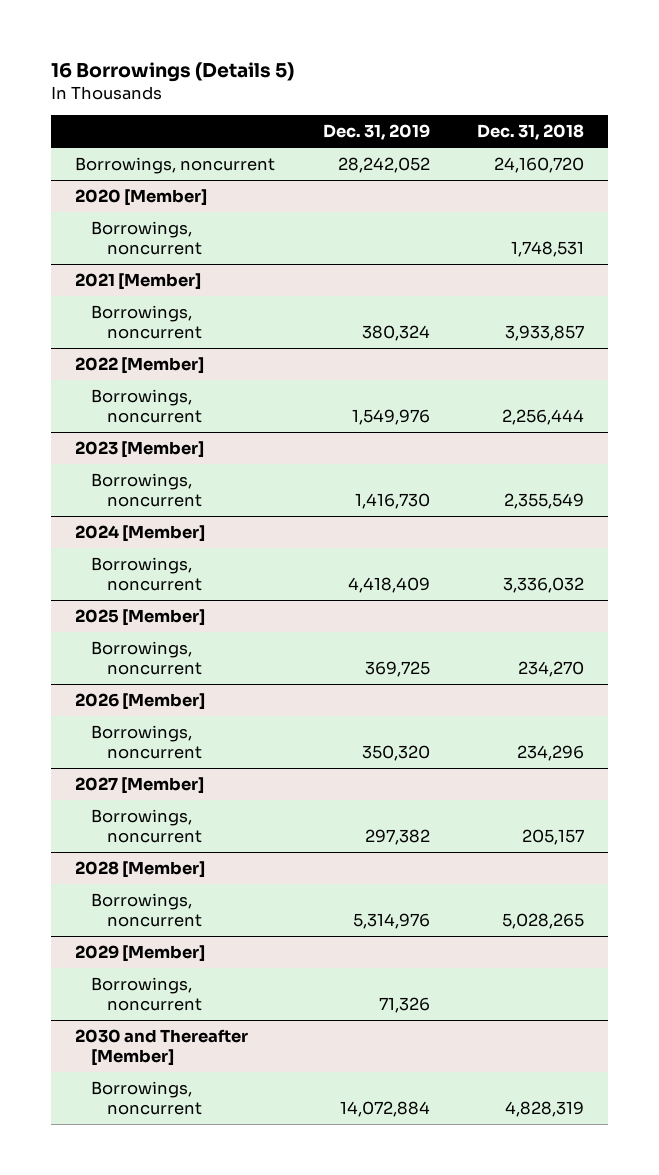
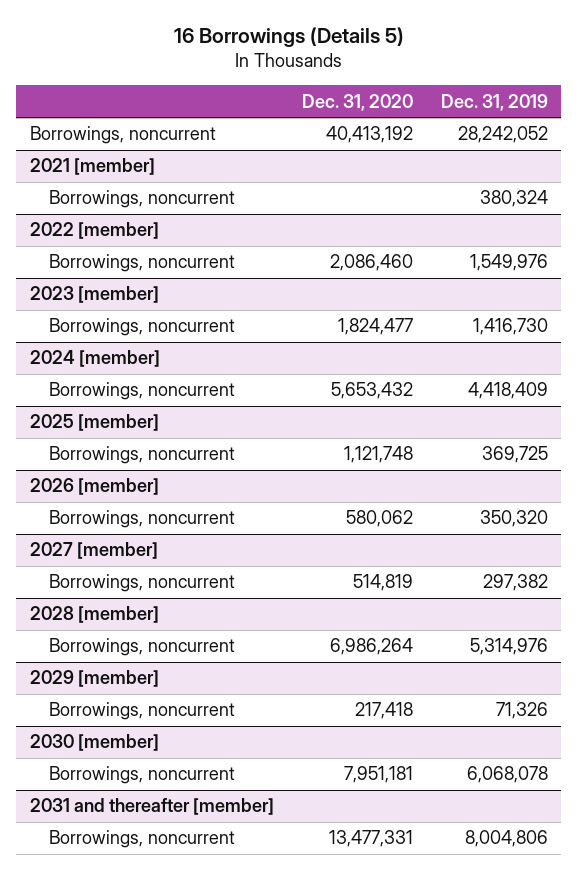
- | Dec. 31, 2019 | Dec. 31, 2018
+ | Dec. 31, 2020 | Dec. 31, 2019
- 2020 [Member]
- Borrowings, noncurrent | | 1,748,531
- 2021 [Member]
+ 2021 [member]
- 2022 [Member]
+ 2022 [member]
- 2023 [Member]
+ 2023 [member]
- 2024 [Member]
+ 2024 [member]
- 2025 [Member]
+ 2025 [member]
- 2026 [Member]
+ 2026 [member]
- 2027 [Member]
+ 2027 [member]
- 2028 [Member]
+ 2028 [member]
- 2029 [Member]
+ 2029 [member]
- 2030 and Thereafter [Member]
- Borrowings, noncurrent | 14,072,884 | 4,828,319
+ 2030 [member]
+ Borrowings, noncurrent | 7,951,181 | 6,068,078
+ 2031 and thereafter [member]
+ Borrowings, noncurrent | 13,477,331 | 8,004,806

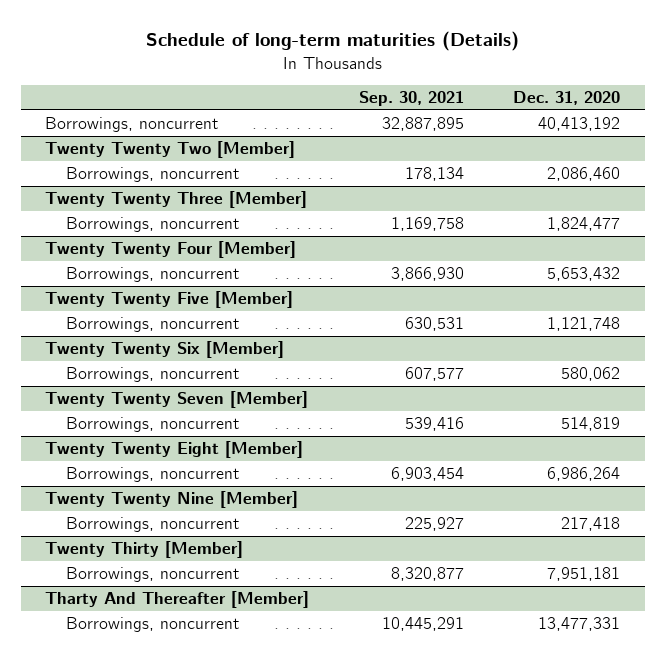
- 16 Borrowings (Details 5)
+ Schedule of long-term maturities (Details)
- | Dec. 31, 2020 | Dec. 31, 2019
+ | Sep. 30, 2021 | Dec. 31, 2020
- 2021 [member]
- Borrowings, noncurrent | | 380,324
- 2022 [member]
+ Twenty Twenty Two [Member]
- 2023 [member]
+ Twenty Twenty Three [Member]
- 2024 [member]
+ Twenty Twenty Four [Member]
- 2025 [member]
+ Twenty Twenty Five [Member]
- 2026 [member]
+ Twenty Twenty Six [Member]
- 2027 [member]
+ Twenty Twenty Seven [Member]
- 2028 [member]
+ Twenty Twenty Eight [Member]
- 2029 [member]
+ Twenty Twenty Nine [Member]
- 2030 [member]
+ Twenty Thirty [Member]
- 2031 and thereafter [member]
+ Tharty And Thereafter [Member]

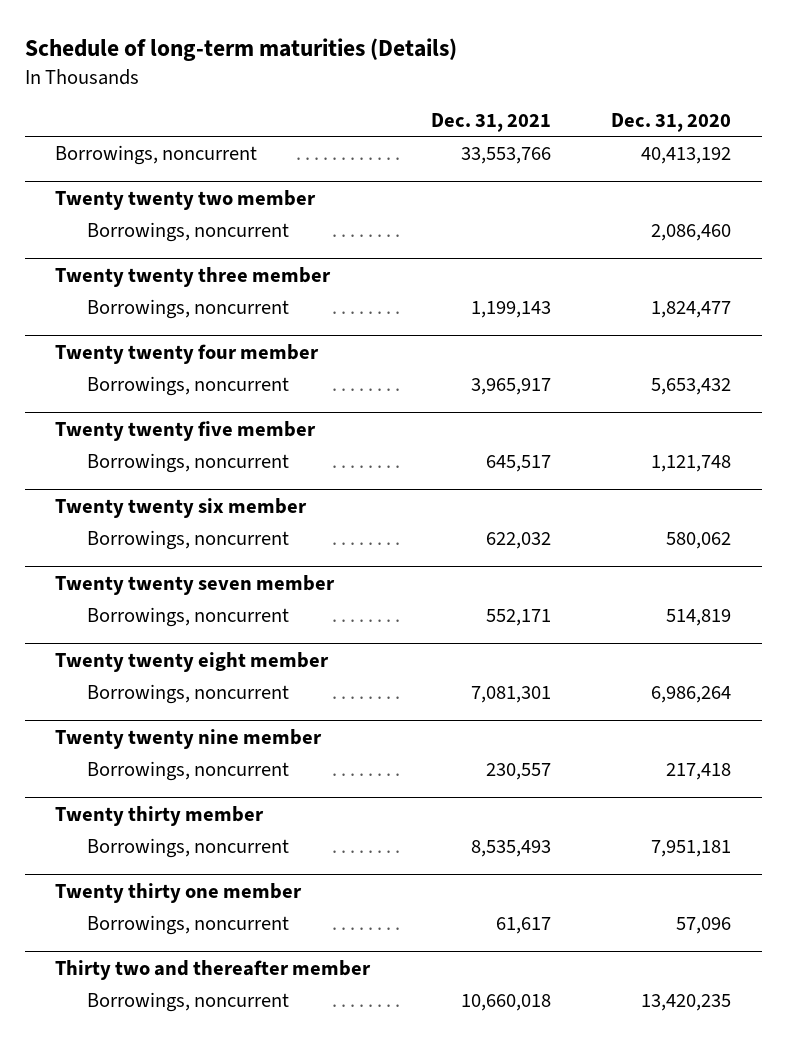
- | Sep. 30, 2021 | Dec. 31, 2020
+ | Dec. 31, 2021 | Dec. 31, 2020
- Twenty Twenty Two [Member]
+ Twenty twenty two member
- Twenty Twenty Three [Member]
+ Twenty twenty three member
- Twenty Twenty Four [Member]
+ Twenty twenty four member
- Twenty Twenty Five [Member]
+ Twenty twenty five member
- Twenty Twenty Six [Member]
+ Twenty twenty six member
- Twenty Twenty Seven [Member]
+ Twenty twenty seven member
- Twenty Twenty Eight [Member]
+ Twenty twenty eight member
- Twenty Twenty Nine [Member]
+ Twenty twenty nine member
- Twenty Thirty [Member]
+ Twenty thirty member
- Tharty And Thereafter [Member]
- Borrowings, noncurrent | 10,445,291 | 13,477,331
+ Twenty thirty one member
+ Borrowings, noncurrent | 61,617 | 57,096
+ Thirty two and thereafter member
+ Borrowings, noncurrent | 10,660,018 | 13,420,235

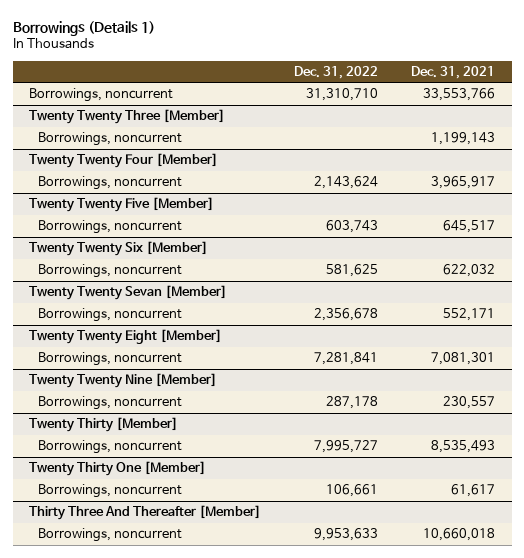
- Schedule of long-term maturities (Details)
+ Borrowings (Details 1)
- | Dec. 31, 2021 | Dec. 31, 2020
+ | Dec. 31, 2022 | Dec. 31, 2021
- Twenty twenty two member
- Borrowings, noncurrent | | 2,086,460
- Twenty twenty three member
+ Twenty Twenty Three [Member]
- Twenty twenty four member
+ Twenty Twenty Four [Member]
- Twenty twenty five member
+ Twenty Twenty Five [Member]
- Twenty twenty six member
+ Twenty Twenty Six [Member]
- Twenty twenty seven member
+ Twenty Twenty Sevan [Member]
- Twenty twenty eight member
+ Twenty Twenty Eight [Member]
- Twenty twenty nine member
+ Twenty Twenty Nine [Member]
- Twenty thirty member
+ Twenty Thirty [Member]
- Twenty thirty one member
+ Twenty Thirty One [Member]
- Thirty two and thereafter member
+ Thirty Three And Thereafter [Member]

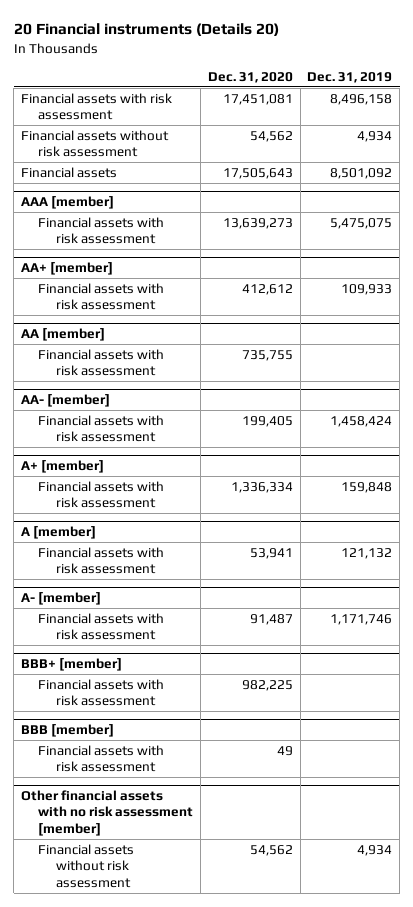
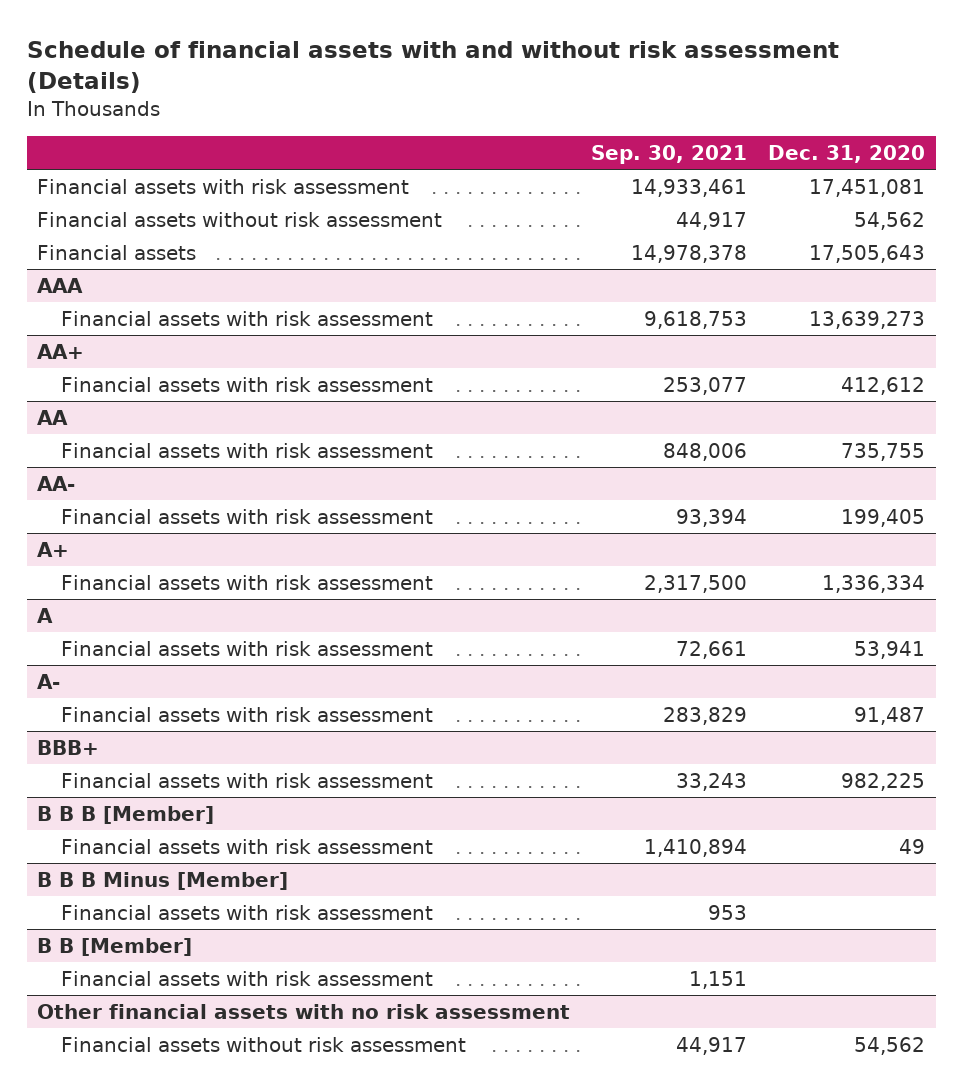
- 20 Financial instruments (Details 20)
+ Schedule of financial assets with and without risk assessment (Details)
- | Dec. 31, 2020 | Dec. 31, 2019
+ | Sep. 30, 2021 | Dec. 31, 2020
- AAA [member]
+ AAA
- AA+ [member]
+ AA+
- AA [member]
+ AA
- AA- [member]
+ AA-
- A+ [member]
+ A+
- A [member]
+ A
- A- [member]
+ A-
- BBB+ [member]
+ BBB+
- BBB [member]
+ B B B [Member]
- Other financial assets with no risk assessment [member]
+ B B B Minus [Member]
+ Financial assets with risk assessment | 953 |
+ B B [Member]
+ Financial assets with risk assessment | 1,151 |
+ Other financial assets with no risk assessment

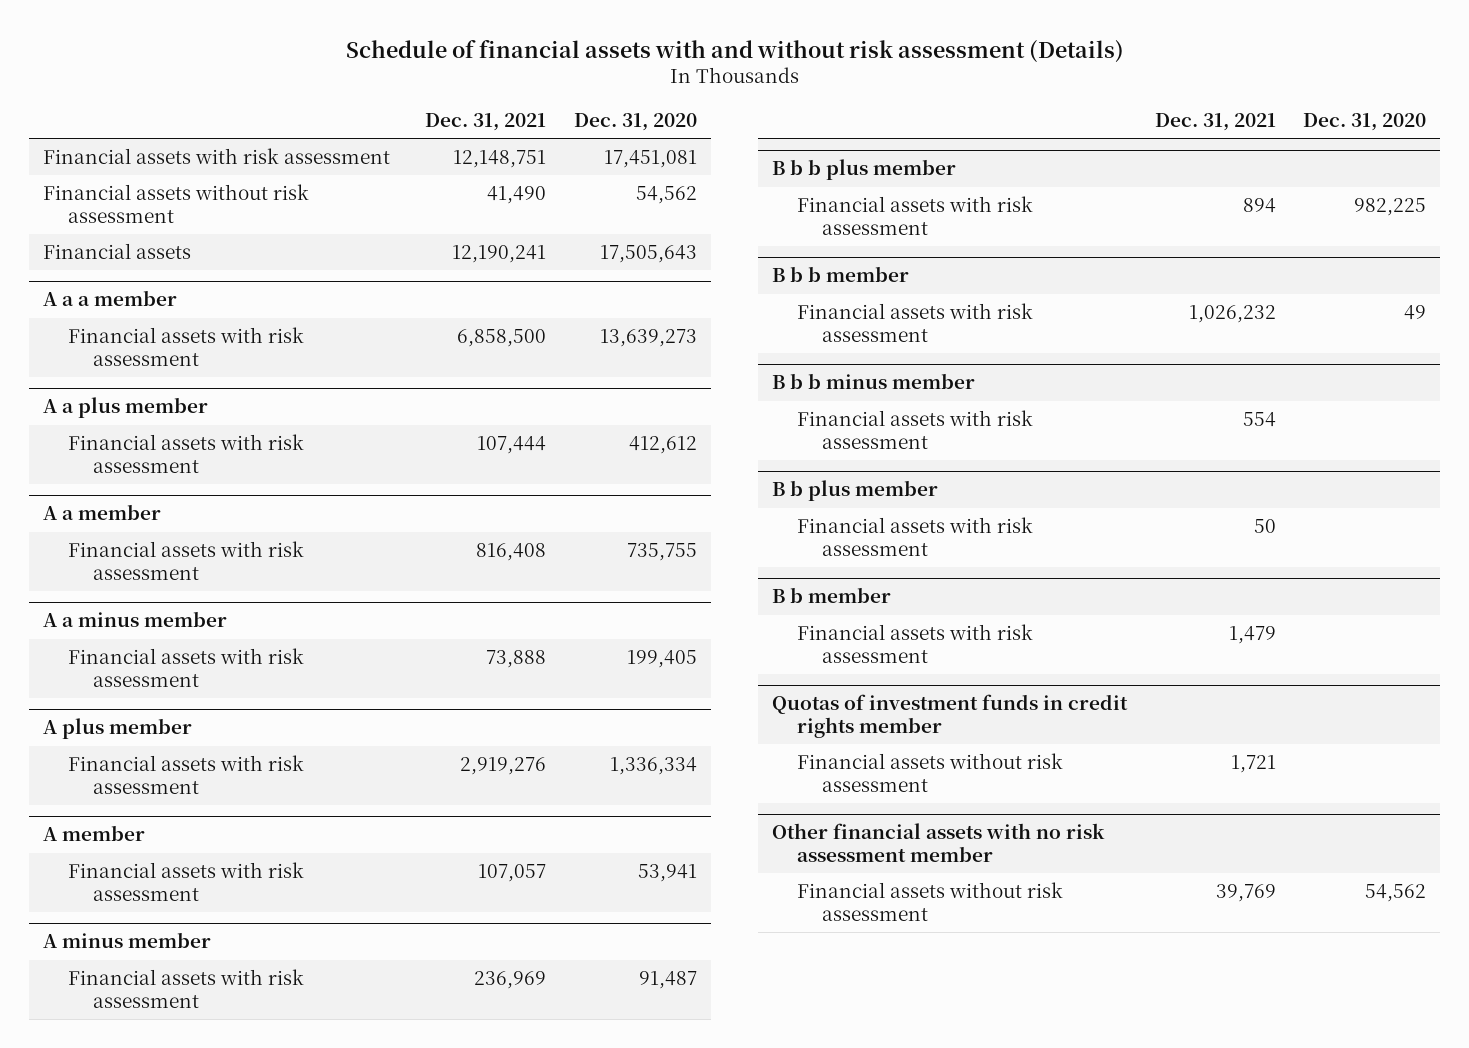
- | Sep. 30, 2021 | Dec. 31, 2020
+ | Dec. 31, 2021 | Dec. 31, 2020
- AAA
+ A a a member
- AA+
+ A a plus member
- AA
+ A a member
- AA-
+ A a minus member
- A+
+ A plus member
- A
+ A member
- A-
+ A minus member
- BBB+
+ B b b plus member
- B B B [Member]
+ B b b member
- B B B Minus [Member]
+ B b b minus member
- B B [Member]
+ B b plus member
- Other financial assets with no risk assessment
+ B b member
+ Financial assets with risk assessment | 1,479 |
+ Quotas of investment funds in credit rights member
+ Financial assets without risk assessment | 1,721 |
+ Other financial assets with no risk assessment member

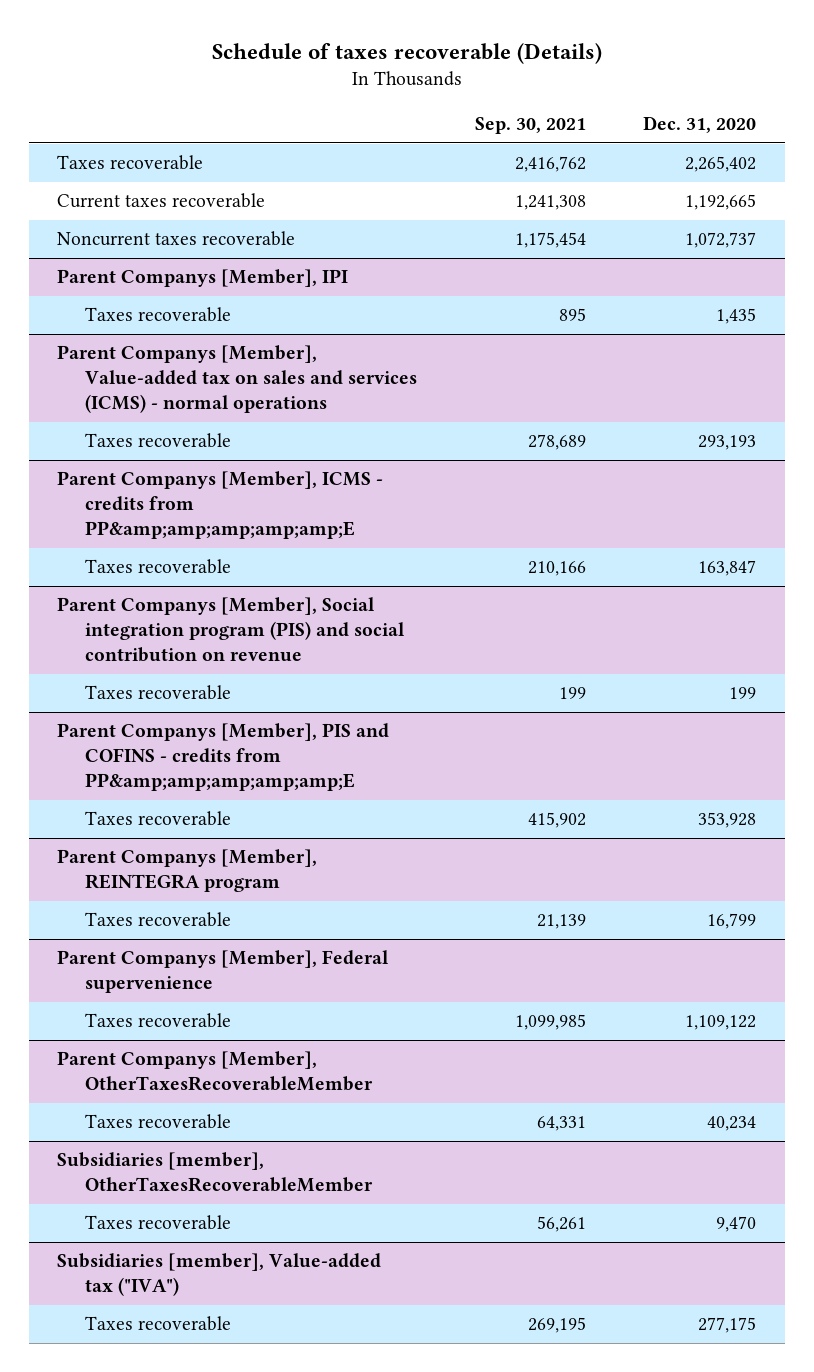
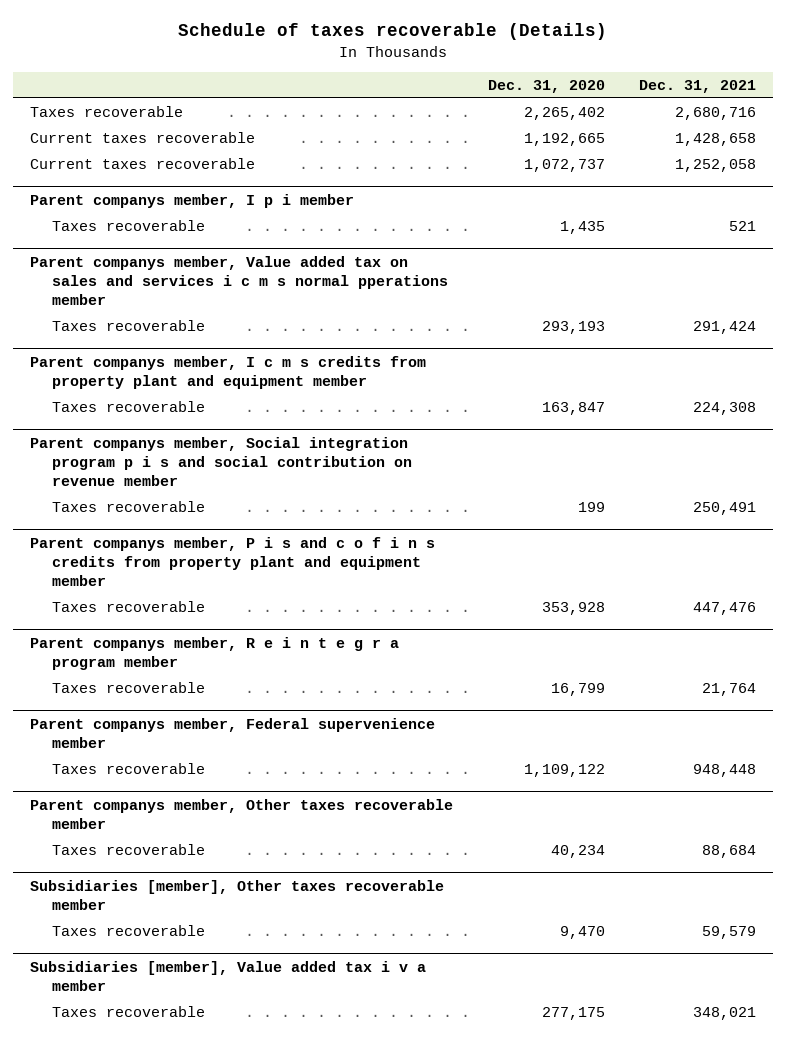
- | Sep. 30, 2021 | Dec. 31, 2020
+ | Dec. 31, 2020 | Dec. 31, 2021
- Noncurrent taxes recoverable | 1,175,454 | 1,072,737
- Parent Companys [Member], IPI
+ Current taxes recoverable | 1,072,737 | 1,252,058
+ Parent companys member, I p i member
- Parent Companys [Member], Value-added tax on sales and services (ICMS) - normal operations
+ Parent companys member, Value added tax on sales and services i c m s normal pperations member
- Parent Companys [Member], ICMS - credits from PP&amp;amp;amp;amp;amp;E
+ Parent companys member, I c m s credits from property plant and equipment member
- Parent Companys [Member], Social integration program (PIS) and social contribution on revenue
+ Parent companys member, Social integration program p i s and social contribution on revenue member
- Parent Companys [Member], PIS and COFINS - credits from PP&amp;amp;amp;amp;amp;E
+ Parent companys member, P i s and c o f i n s credits from property plant and equipment member
- Parent Companys [Member], REINTEGRA program
+ Parent companys member, R e i n t e g r a program member
- Parent Companys [Member], Federal supervenience
+ Parent companys member, Federal supervenience member
- Parent Companys [Member], OtherTaxesRecoverableMember
+ Parent companys member, Other taxes recoverable member
- Subsidiaries [member], OtherTaxesRecoverableMember
+ Subsidiaries [member], Other taxes recoverable member
- Subsidiaries [member], Value-added tax ("IVA")
+ Subsidiaries [member], Value added tax i v a member

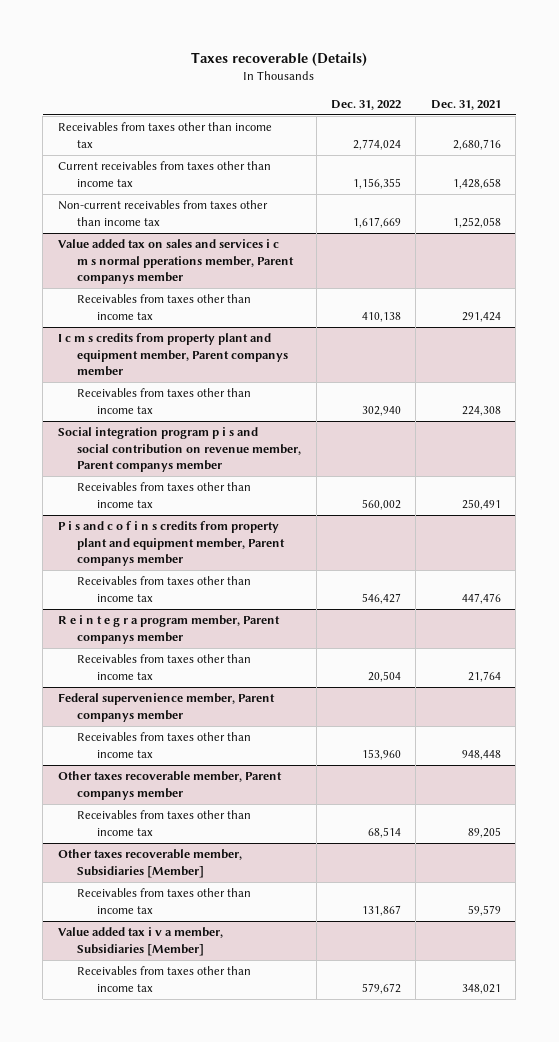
- Schedule of taxes recoverable (Details)
+ Taxes recoverable (Details)
- | Dec. 31, 2020 | Dec. 31, 2021
+ | Dec. 31, 2022 | Dec. 31, 2021
- Taxes recoverable | 2,265,402 | 2,680,716
- Current taxes recoverable | 1,192,665 | 1,428,658
- Current taxes recoverable | 1,072,737 | 1,252,058
- Parent companys member, I p i member
- Taxes recoverable | 1,435 | 521
- Parent companys member, Value added tax on sales and services i c m s normal pperations member
- Taxes recoverable | 293,193 | 291,424
- Parent companys member, I c m s credits from property plant and equipment member
- Taxes recoverable | 163,847 | 224,308
- Parent companys member, Social integration program p i s and social contribution on revenue member
- Taxes recoverable | 199 | 250,491
- Parent companys member, P i s and c o f i n s credits from property plant and equipment member
- Taxes recoverable | 353,928 | 447,476
- Parent companys member, R e i n t e g r a program member
- Taxes recoverable | 16,799 | 21,764
- Parent companys member, Federal supervenience member
- Taxes recoverable | 1,109,122 | 948,448
- Parent companys member, Other taxes recoverable member
- Taxes recoverable | 40,234 | 88,684
- Subsidiaries [member], Other taxes recoverable member
- Taxes recoverable | 9,470 | 59,579
- Subsidiaries [member], Value added tax i v a member
- Taxes recoverable | 277,175 | 348,021
+ Receivables from taxes other than income tax | 2,774,024 | 2,680,716
+ Current receivables from taxes other than income tax | 1,156,355 | 1,428,658
+ Non-current receivables from taxes other than income tax | 1,617,669 | 1,252,058
+ Value added tax on sales and services i c m s normal pperations member, Parent companys member
+ Receivables from taxes other than income tax | 410,138 | 291,424
+ I c m s credits from property plant and equipment member, Parent companys member
+ Receivables from taxes other than income tax | 302,940 | 224,308
+ Social integration program p i s and social contribution on revenue member, Parent companys member
+ Receivables from taxes other than income tax | 560,002 | 250,491
+ P i s and c o f i n s credits from property plant and equipment member, Parent companys member
+ Receivables from taxes other than income tax | 546,427 | 447,476
+ R e i n t e g r a program member, Parent companys member
+ Receivables from taxes other than income tax | 20,504 | 21,764
+ Federal supervenience member, Parent companys member
+ Receivables from taxes other than income tax | 153,960 | 948,448
+ Other taxes recoverable member, Parent companys member
+ Receivables from taxes other than income tax | 68,514 | 89,205
+ Other taxes recoverable member, Subsidiaries [Member]
+ Receivables from taxes other than income tax | 131,867 | 59,579
+ Value added tax i v a member, Subsidiaries [Member]
+ Receivables from taxes other than income tax | 579,672 | 348,021

